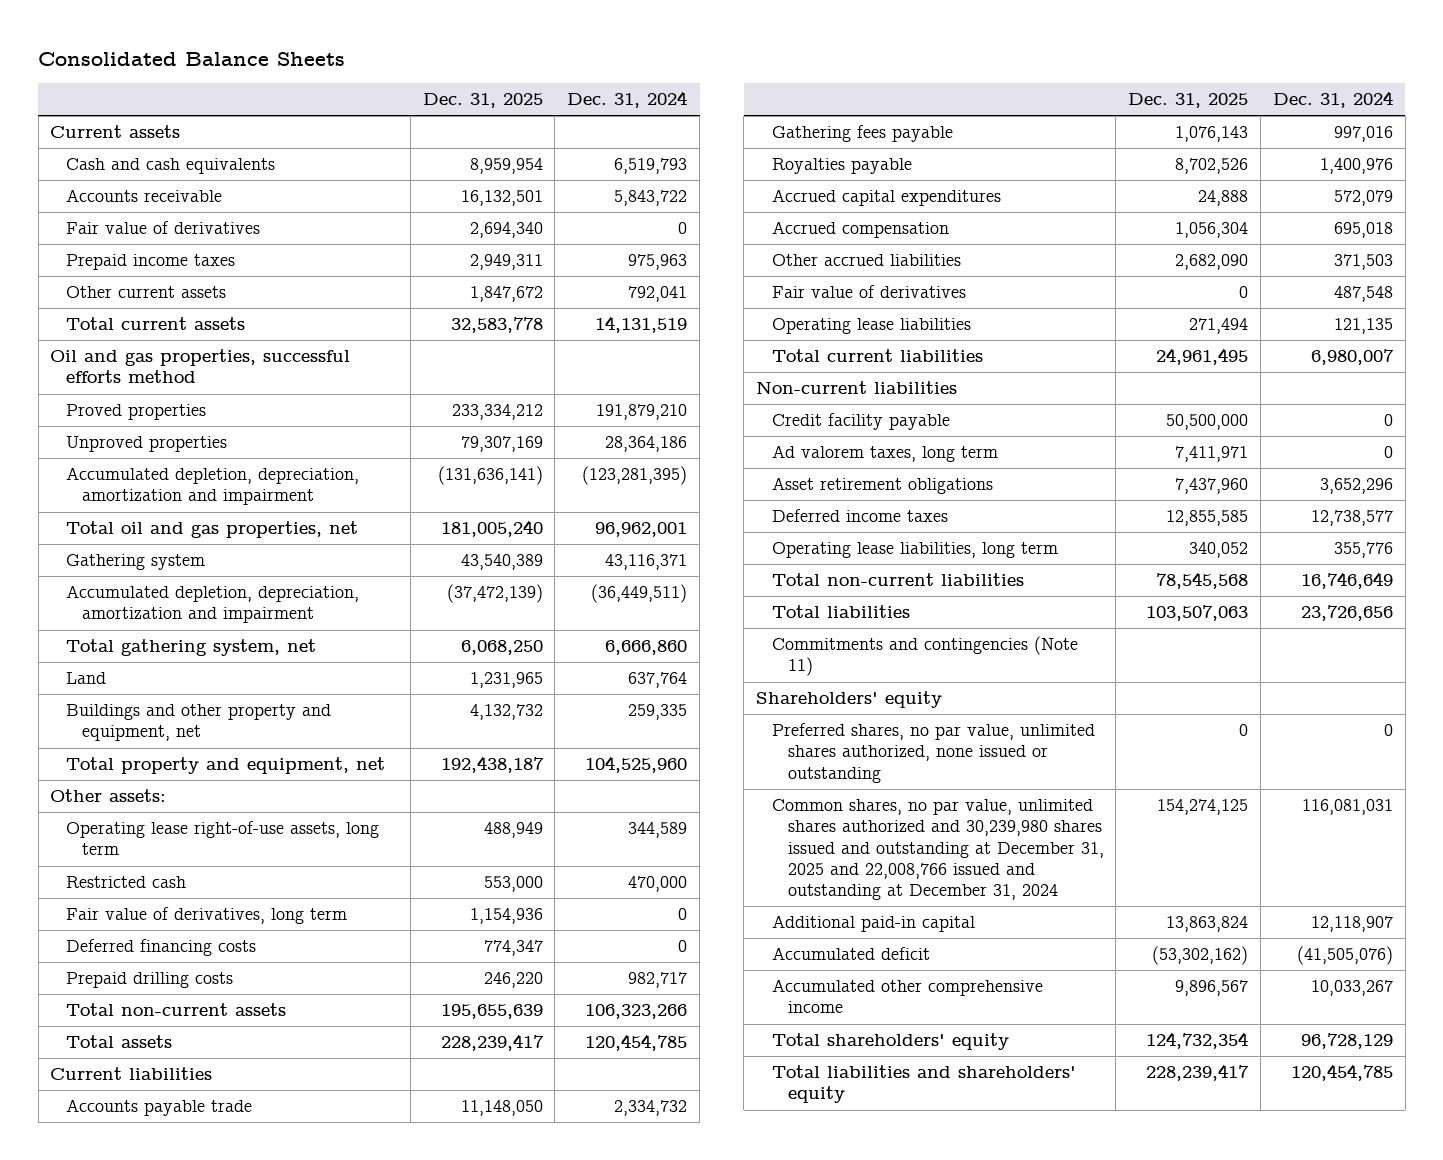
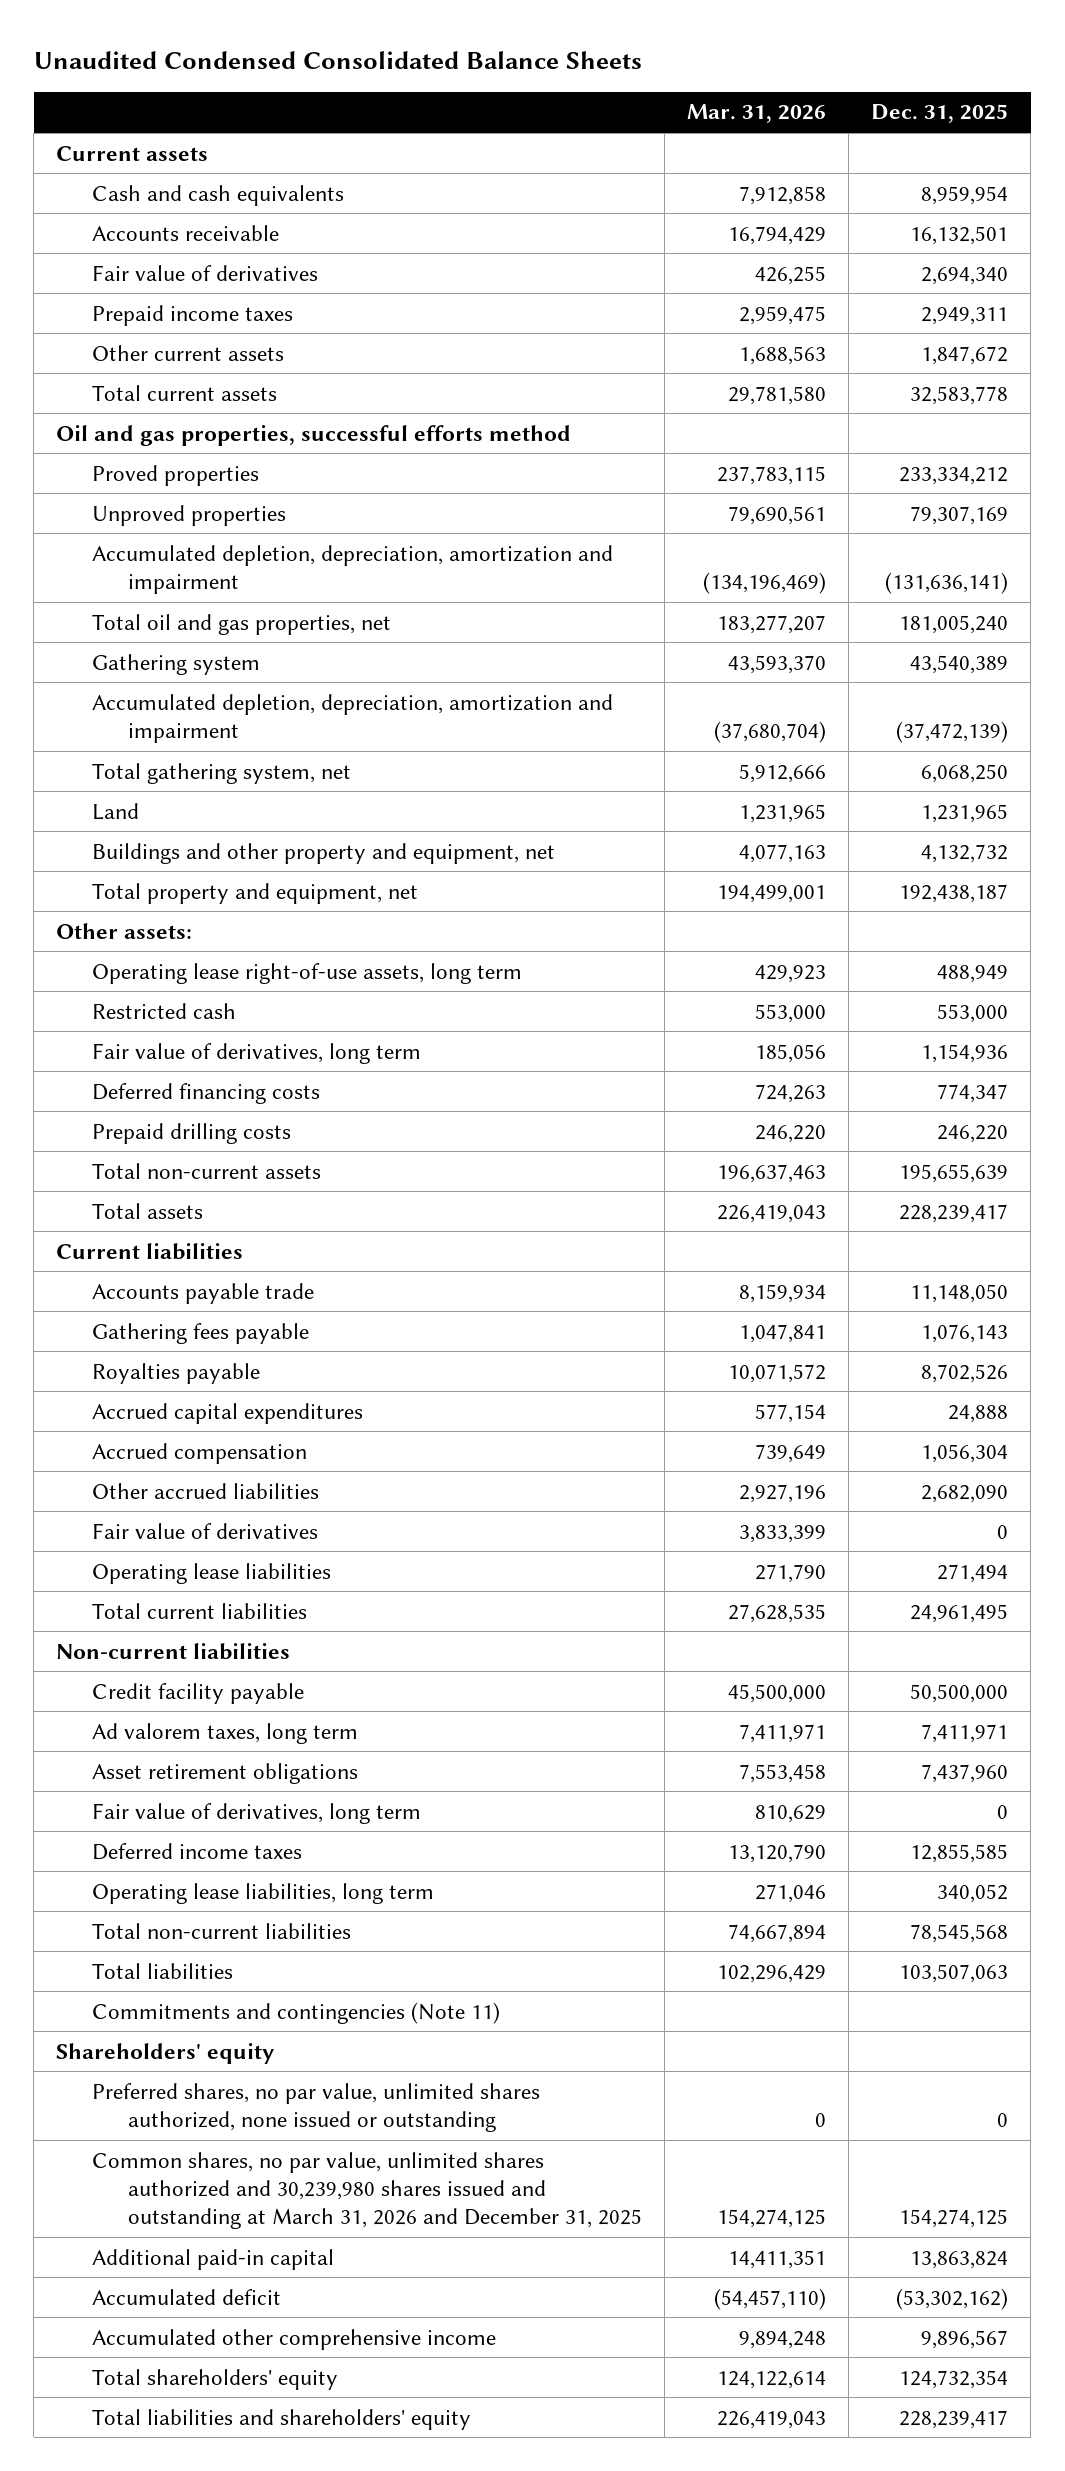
- Consolidated Balance Sheets
+ Unaudited Condensed Consolidated Balance Sheets
- | Dec. 31, 2025 | Dec. 31, 2024
+ | Mar. 31, 2026 | Dec. 31, 2025
+ Fair value of derivatives, long term | 810,629 | 0
- Common shares, no par value, unlimited shares authorized and 30,239,980 shares issued and outstanding at December 31, 2025 and 22,008,766 issued and outstanding at December 31, 2024 | 154,274,125 | 116,081,031
+ Common shares, no par value, unlimited shares authorized and 30,239,980 shares issued and outstanding at March 31, 2026 and December 31, 2025 | 154,274,125 | 154,274,125

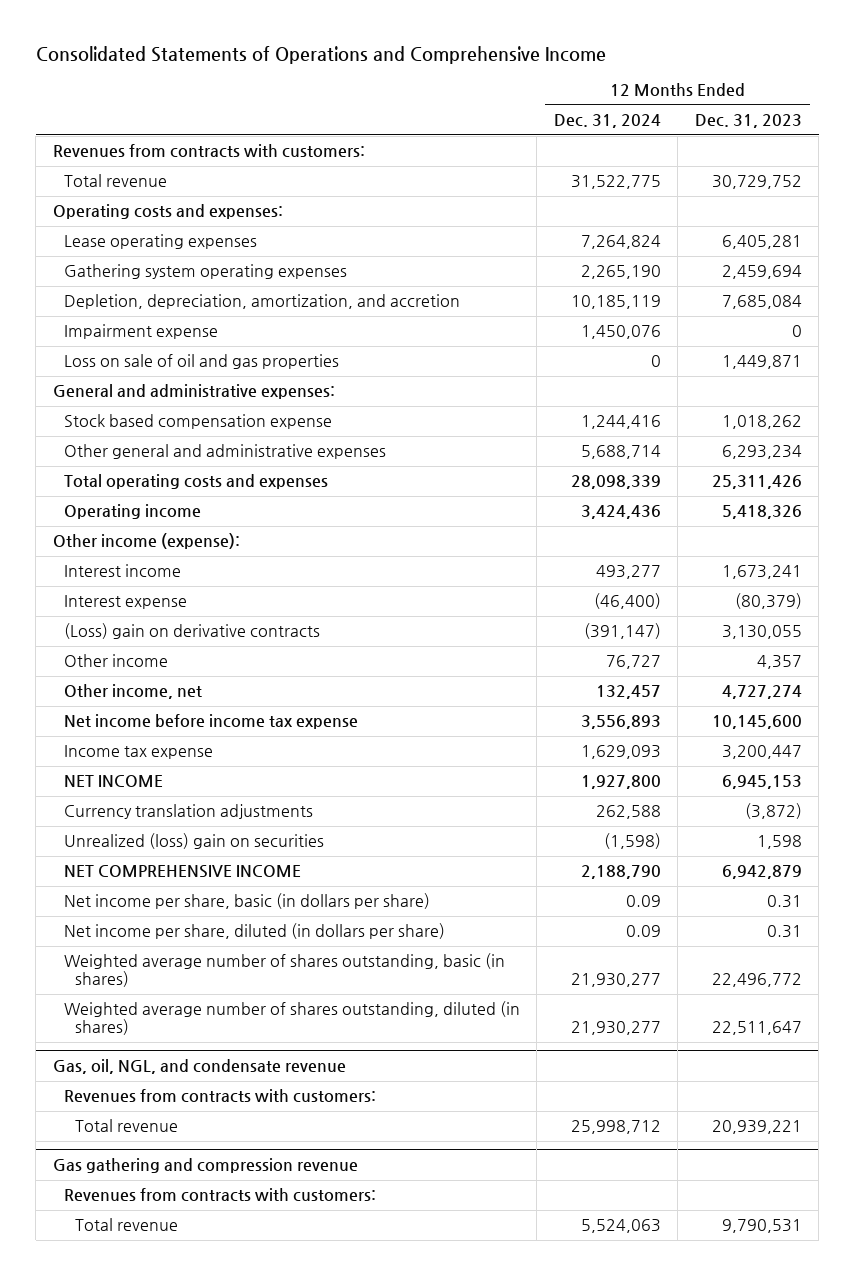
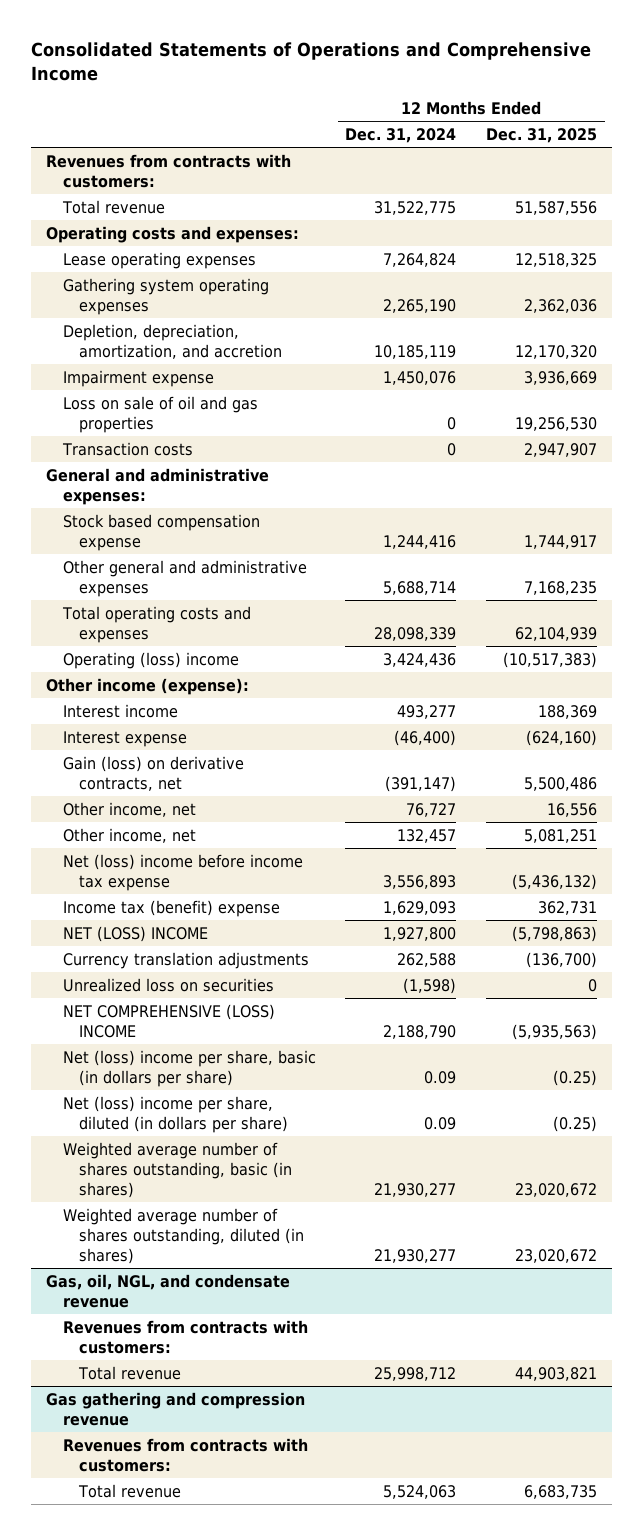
- | 12 Months Ended Dec. 31, 2024 | 12 Months Ended Dec. 31, 2023
+ | 12 Months Ended Dec. 31, 2024 | 12 Months Ended Dec. 31, 2025
+ Transaction costs | 0 | 2,947,907
- Operating income | 3,424,436 | 5,418,326
+ Operating (loss) income | 3,424,436 | (10,517,383)
- (Loss) gain on derivative contracts | (391,147) | 3,130,055
- Other income | 76,727 | 4,357
+ Gain (loss) on derivative contracts, net | (391,147) | 5,500,486
+ Other income, net | 76,727 | 16,556
- Net income before income tax expense | 3,556,893 | 10,145,600
- Income tax expense | 1,629,093 | 3,200,447
- NET INCOME | 1,927,800 | 6,945,153
+ Net (loss) income before income tax expense | 3,556,893 | (5,436,132)
+ Income tax (benefit) expense | 1,629,093 | 362,731
+ NET (LOSS) INCOME | 1,927,800 | (5,798,863)
- Unrealized (loss) gain on securities | (1,598) | 1,598
- NET COMPREHENSIVE INCOME | 2,188,790 | 6,942,879
- Net income per share, basic (in dollars per share) | 0.09 | 0.31
- Net income per share, diluted (in dollars per share) | 0.09 | 0.31
+ Unrealized loss on securities | (1,598) | 0
+ NET COMPREHENSIVE (LOSS) INCOME | 2,188,790 | (5,935,563)
+ Net (loss) income per share, basic (in dollars per share) | 0.09 | (0.25)
+ Net (loss) income per share, diluted (in dollars per share) | 0.09 | (0.25)

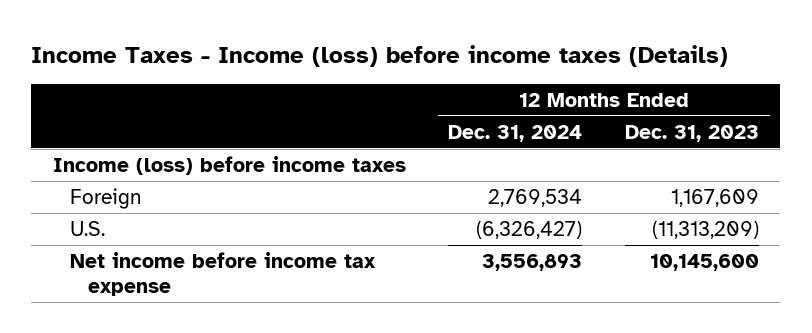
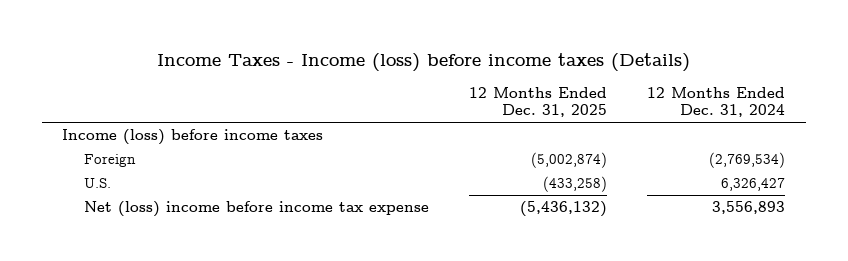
- | 12 Months Ended Dec. 31, 2024 | 12 Months Ended Dec. 31, 2023
+ | 12 Months Ended Dec. 31, 2025 | 12 Months Ended Dec. 31, 2024
- Foreign | 2,769,534 | 1,167,609
- U.S. | (6,326,427) | (11,313,209)
- Net income before income tax expense | 3,556,893 | 10,145,600
+ Foreign | (5,002,874) | (2,769,534)
+ U.S. | (433,258) | 6,326,427
+ Net (loss) income before income tax expense | (5,436,132) | 3,556,893

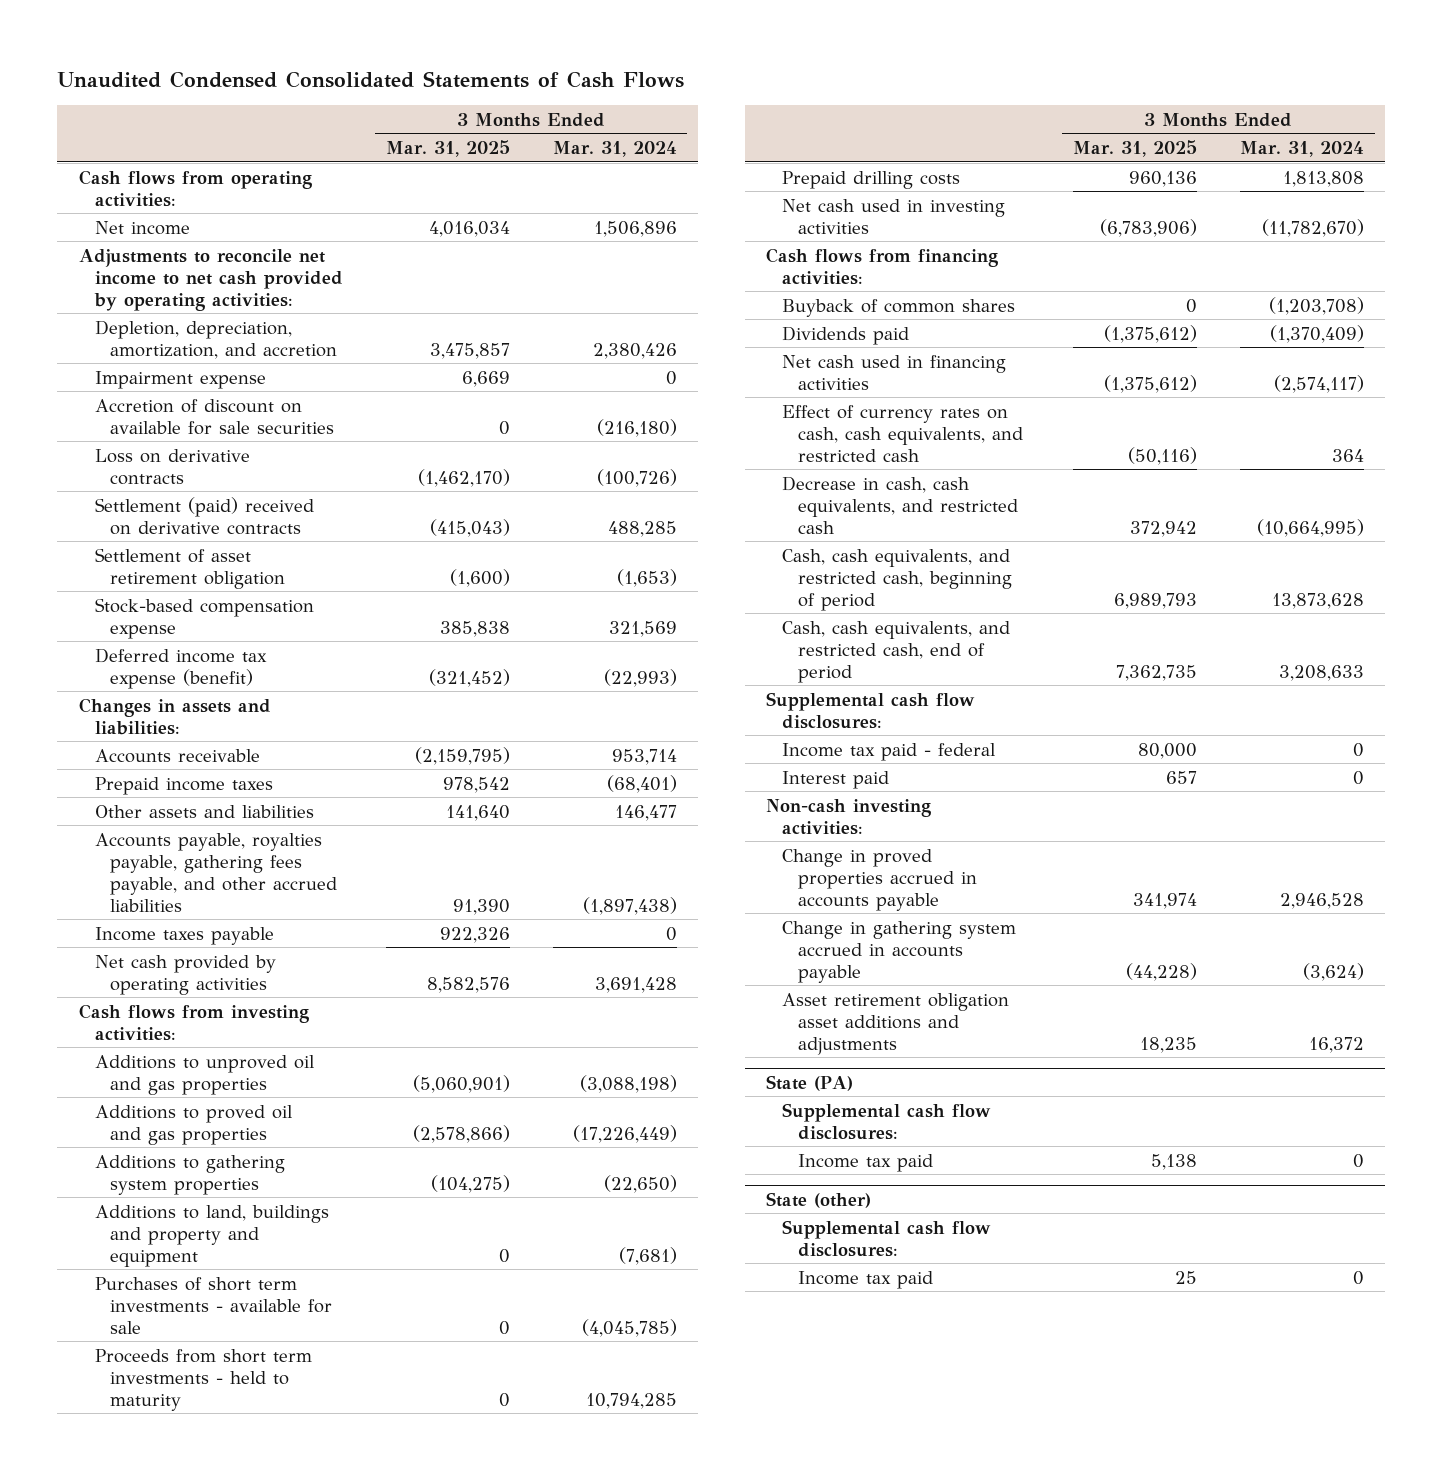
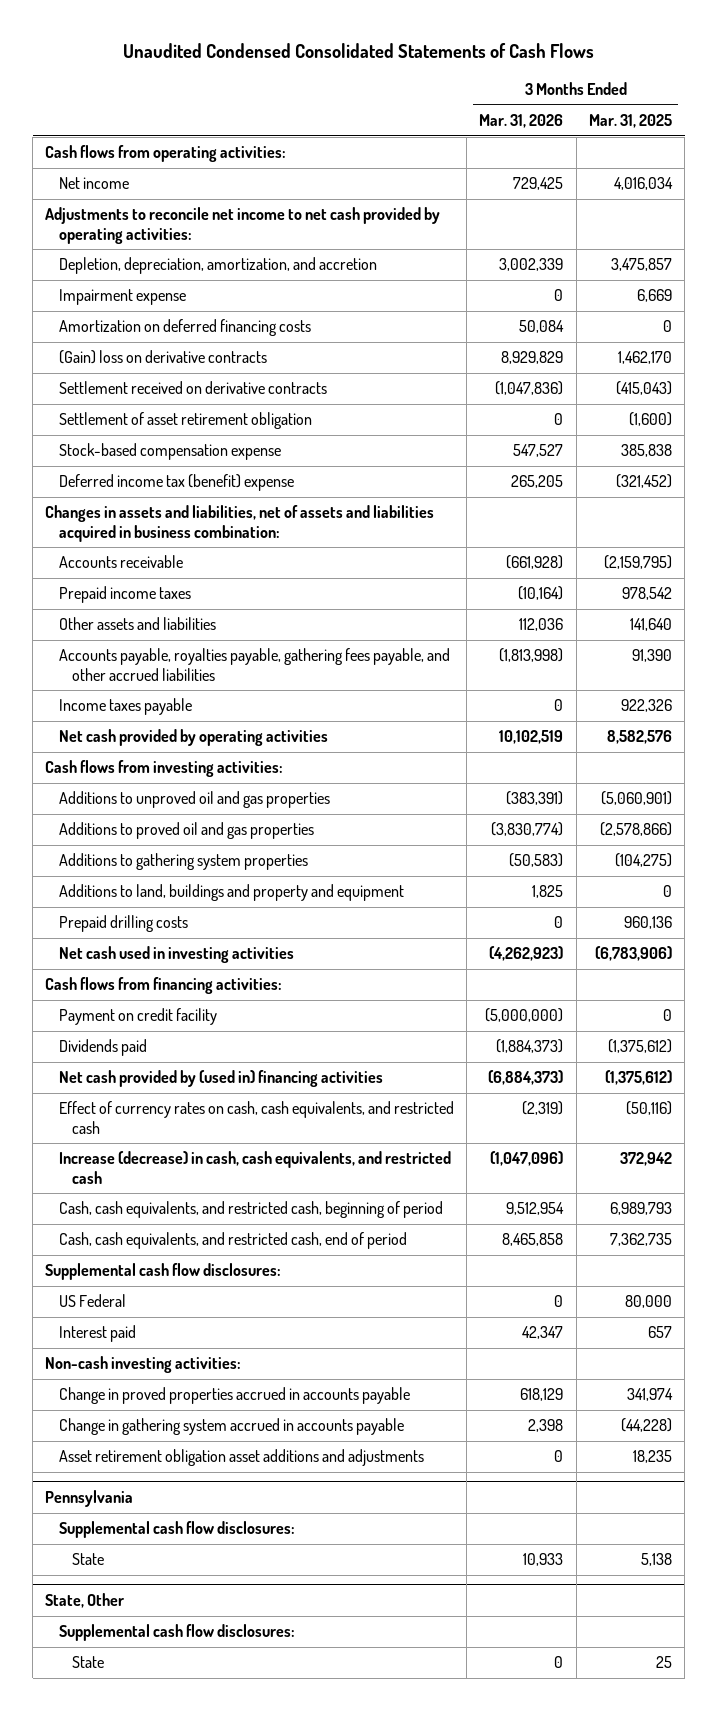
- | 3 Months Ended Mar. 31, 2025 | 3 Months Ended Mar. 31, 2024
+ | 3 Months Ended Mar. 31, 2026 | 3 Months Ended Mar. 31, 2025
- Accretion of discount on available for sale securities | 0 | (216,180)
- Loss on derivative contracts | (1,462,170) | (100,726)
- Settlement (paid) received on derivative contracts | (415,043) | 488,285
+ Amortization on deferred financing costs | 50,084 | 0
+ (Gain) loss on derivative contracts | 8,929,829 | 1,462,170
+ Settlement received on derivative contracts | (1,047,836) | (415,043)
- Deferred income tax expense (benefit) | (321,452) | (22,993)
- Changes in assets and liabilities:
+ Deferred income tax (benefit) expense | 265,205 | (321,452)
+ Changes in assets and liabilities, net of assets and liabilities acquired in business combination:
- Purchases of short term investments - available for sale | 0 | (4,045,785)
- Proceeds from short term investments - held to maturity | 0 | 10,794,285
- Buyback of common shares | 0 | (1,203,708)
+ Payment on credit facility | (5,000,000) | 0
- Net cash used in financing activities | (1,375,612) | (2,574,117)
+ Net cash provided by (used in) financing activities | (6,884,373) | (1,375,612)
- Decrease in cash, cash equivalents, and restricted cash | 372,942 | (10,664,995)
+ Increase (decrease) in cash, cash equivalents, and restricted cash | (1,047,096) | 372,942
- Income tax paid - federal | 80,000 | 0
+ US Federal | 0 | 80,000
- State (PA)
+ Pennsylvania
- Income tax paid | 5,138 | 0
- State (other)
+ State | 10,933 | 5,138
+ State, Other
- Income tax paid | 25 | 0
+ State | 0 | 25

